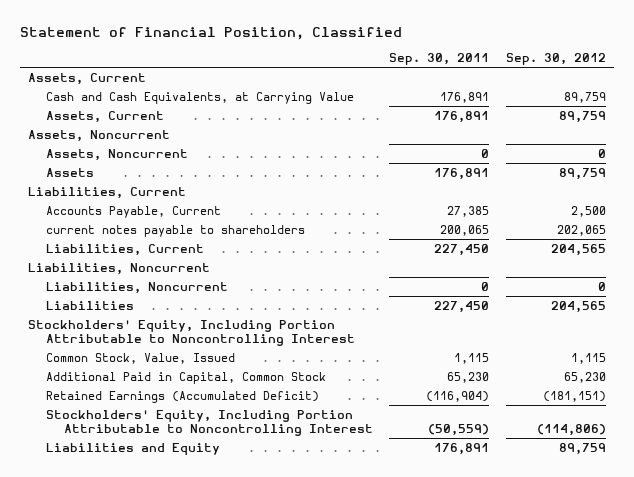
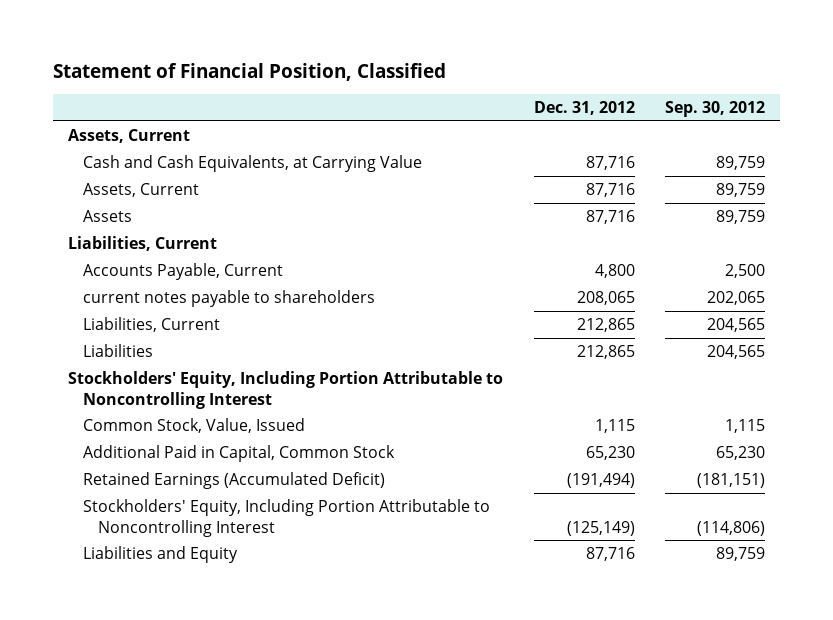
- | Sep. 30, 2011 | Sep. 30, 2012
+ | Dec. 31, 2012 | Sep. 30, 2012
- Assets, Noncurrent
- Assets, Noncurrent | 0 | 0
- Liabilities, Noncurrent
- Liabilities, Noncurrent | 0 | 0

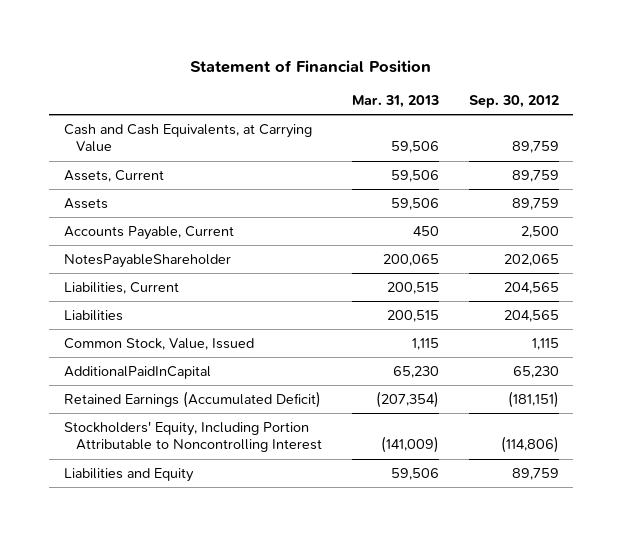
- Statement of Financial Position, Classified
+ Statement of Financial Position
- | Dec. 31, 2012 | Sep. 30, 2012
+ | Mar. 31, 2013 | Sep. 30, 2012
- Assets, Current
- Liabilities, Current
- current notes payable to shareholders | 208,065 | 202,065
+ NotesPayableShareholder | 200,065 | 202,065
- Stockholders' Equity, Including Portion Attributable to Noncontrolling Interest
- Additional Paid in Capital, Common Stock | 65,230 | 65,230
+ AdditionalPaidInCapital | 65,230 | 65,230

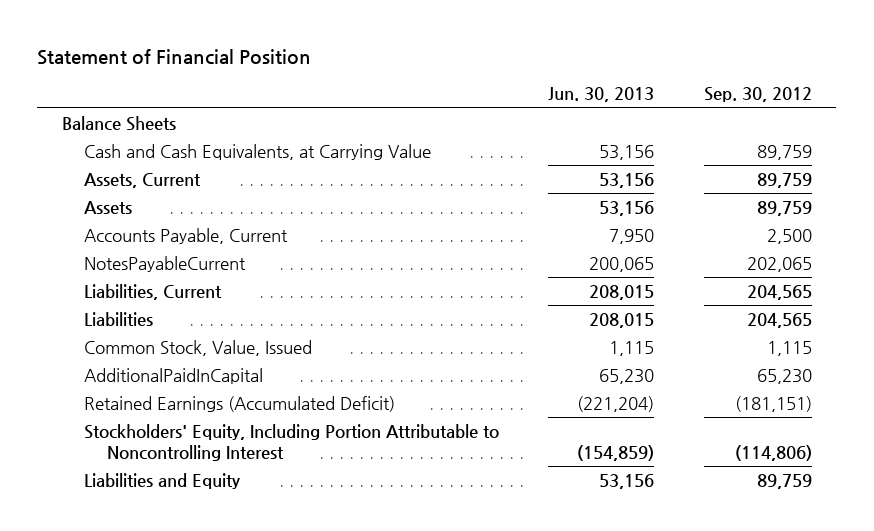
- | Mar. 31, 2013 | Sep. 30, 2012
+ | Jun. 30, 2013 | Sep. 30, 2012
+ Balance Sheets
- NotesPayableShareholder | 200,065 | 202,065
+ NotesPayableCurrent | 200,065 | 202,065

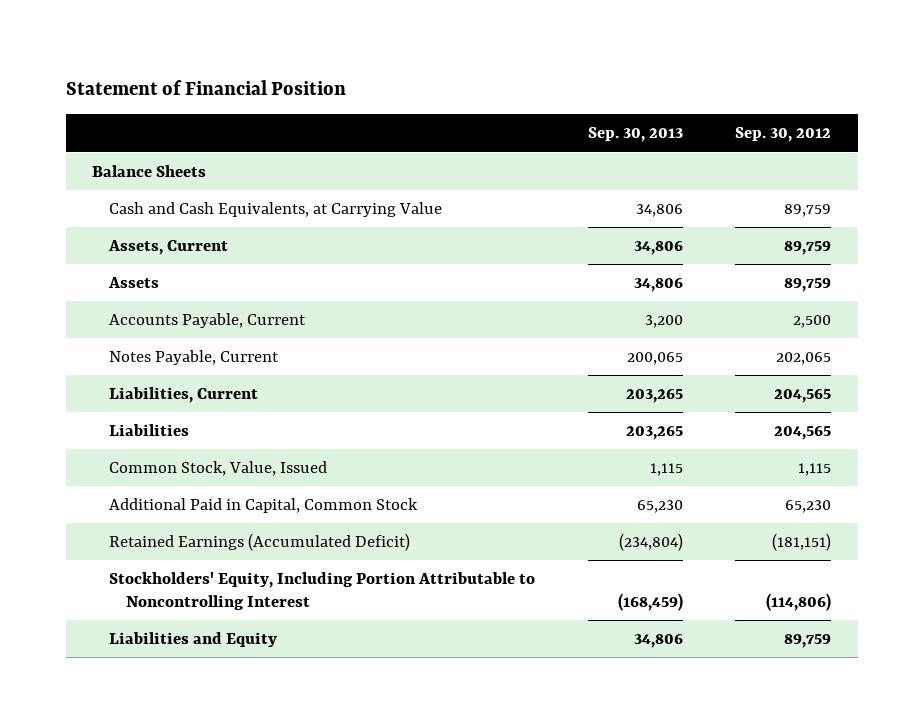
- | Jun. 30, 2013 | Sep. 30, 2012
+ | Sep. 30, 2013 | Sep. 30, 2012
- NotesPayableCurrent | 200,065 | 202,065
+ Notes Payable, Current | 200,065 | 202,065
- AdditionalPaidInCapital | 65,230 | 65,230
+ Additional Paid in Capital, Common Stock | 65,230 | 65,230

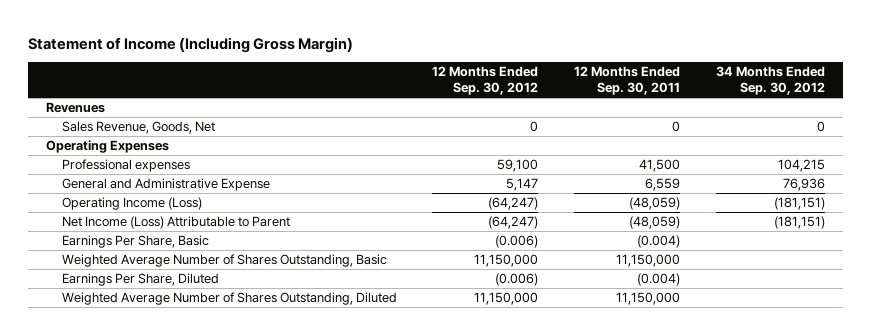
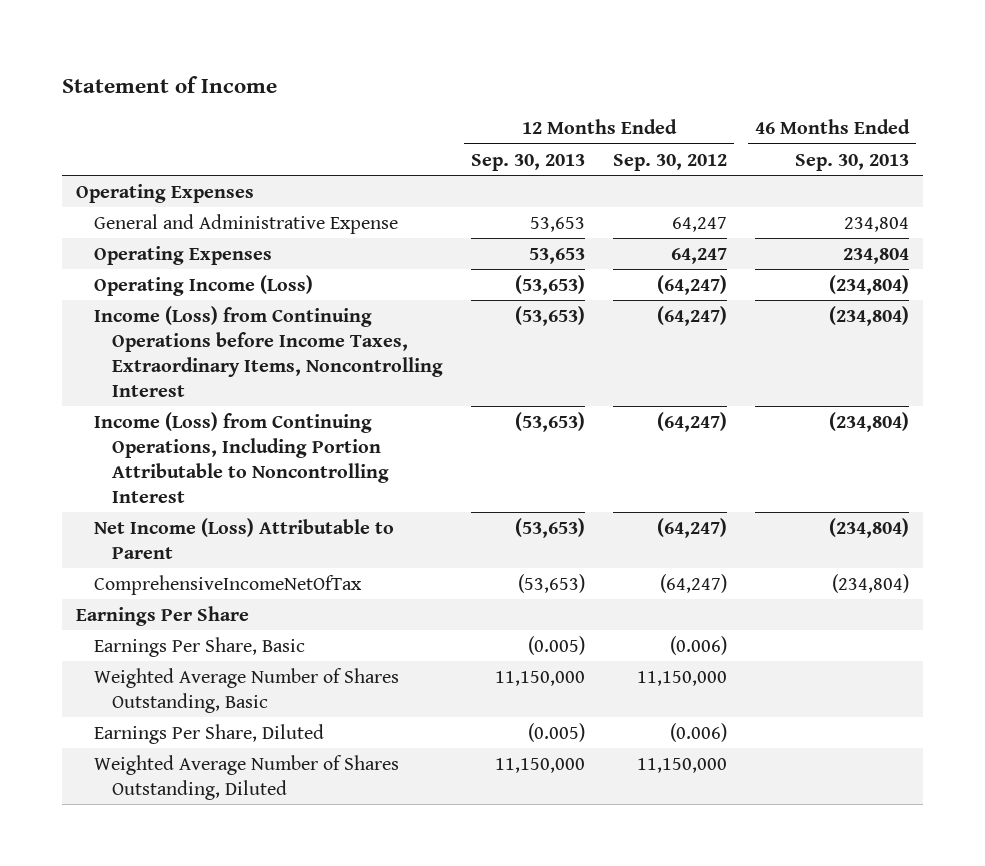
- Statement of Income (Including Gross Margin)
+ Statement of Income
- | 12 Months Ended Sep. 30, 2012 | 12 Months Ended Sep. 30, 2011 | 34 Months Ended Sep. 30, 2012
+ | 12 Months Ended Sep. 30, 2013 | 12 Months Ended Sep. 30, 2012 | 46 Months Ended Sep. 30, 2013
- Revenues
- Sales Revenue, Goods, Net | 0 | 0 | 0
- Professional expenses | 59,100 | 41,500 | 104,215
- General and Administrative Expense | 5,147 | 6,559 | 76,936
+ General and Administrative Expense | 53,653 | 64,247 | 234,804
+ Operating Expenses | 53,653 | 64,247 | 234,804
+ Income (Loss) from Continuing Operations before Income Taxes, Extraordinary Items, Noncontrolling Interest | (53,653) | (64,247) | (234,804)
+ Income (Loss) from Continuing Operations, Including Portion Attributable to Noncontrolling Interest | (53,653) | (64,247) | (234,804)
+ ComprehensiveIncomeNetOfTax | (53,653) | (64,247) | (234,804)
+ Earnings Per Share

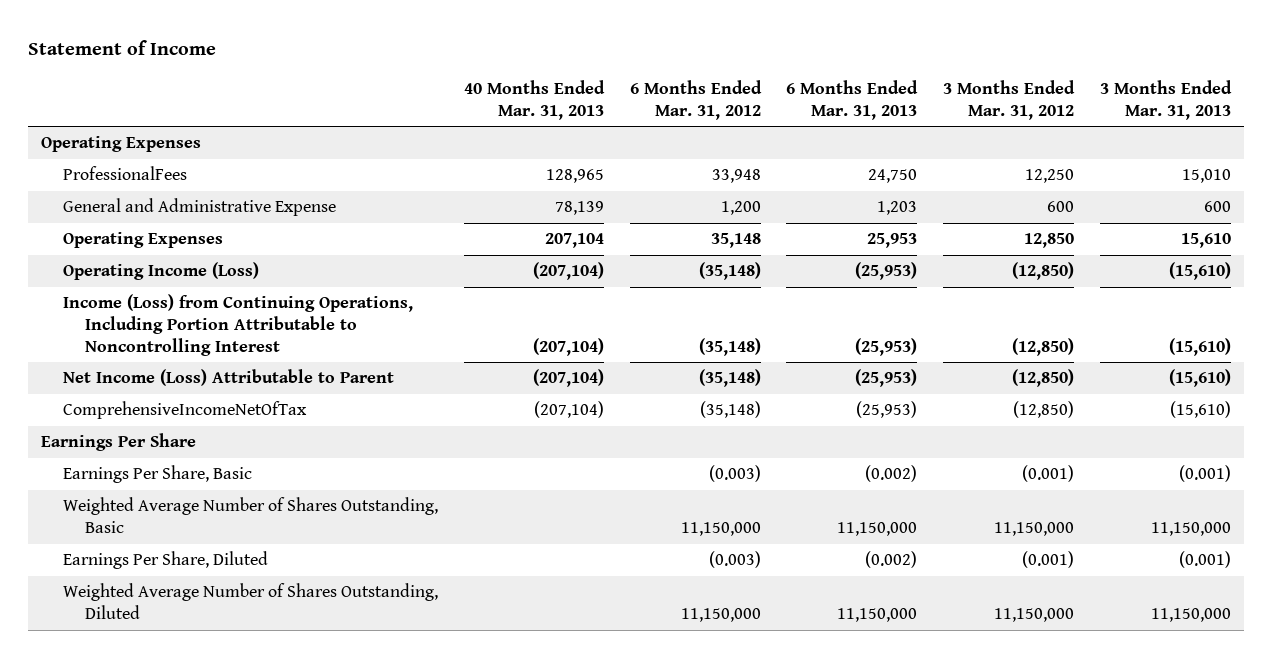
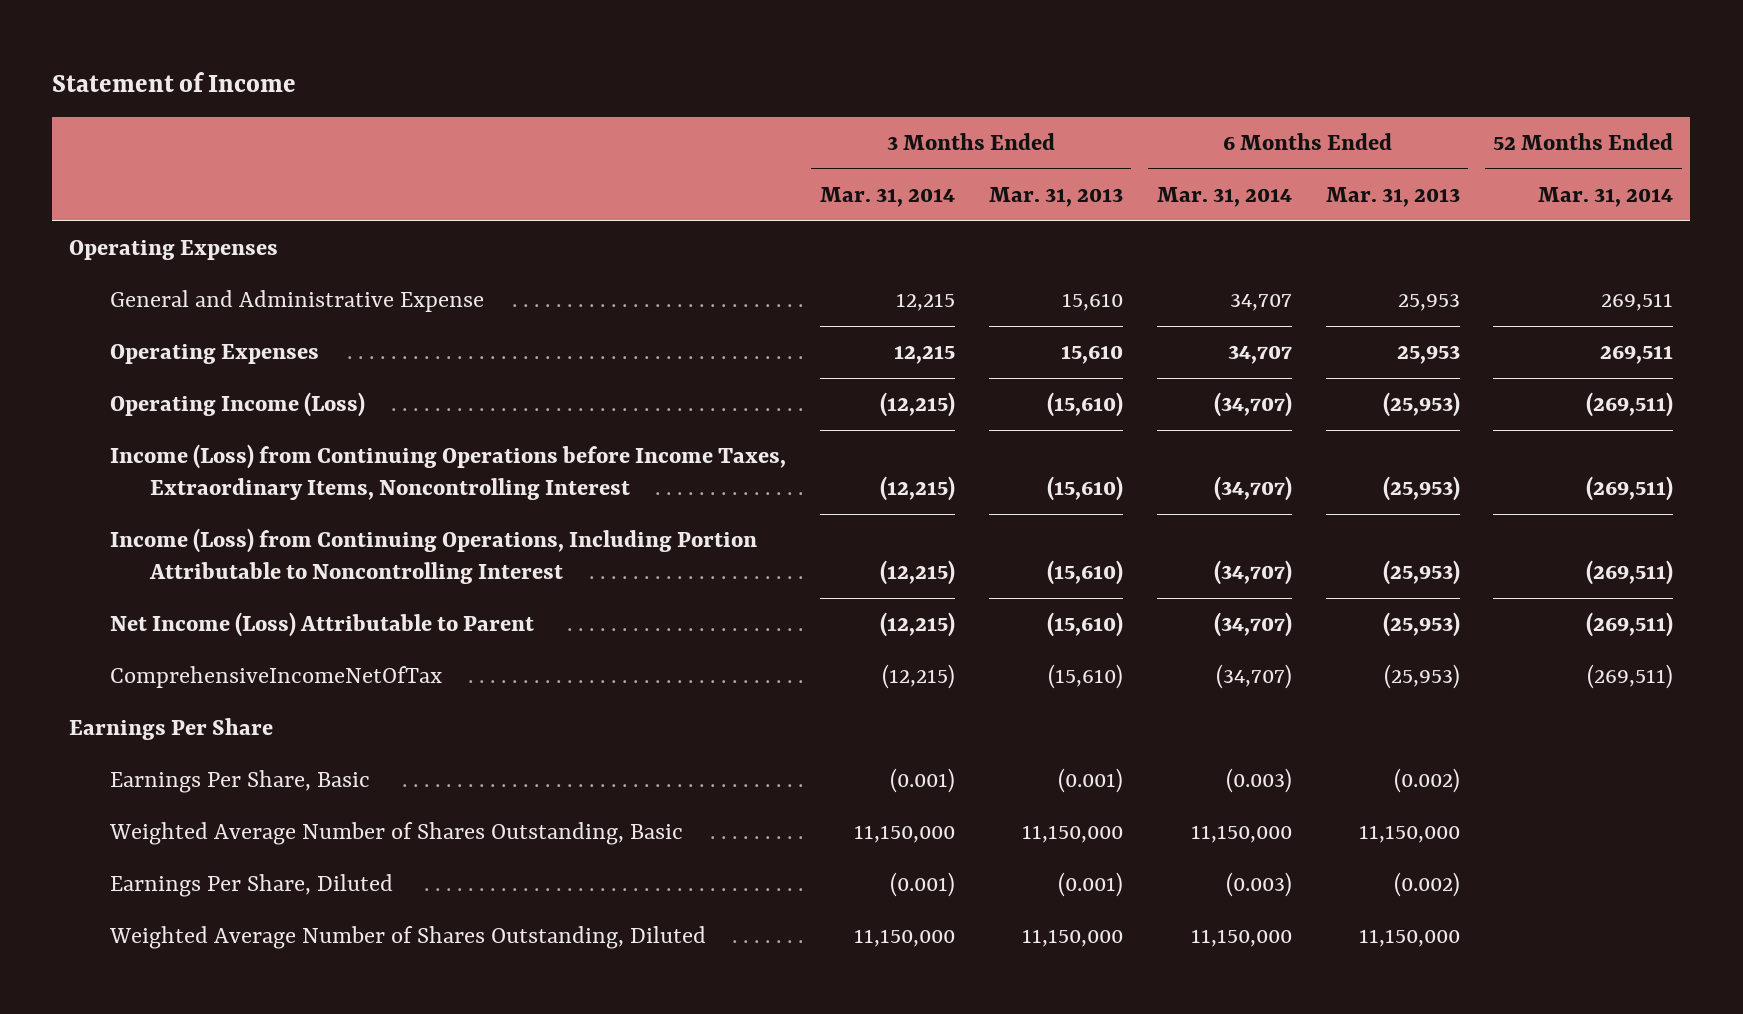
- | 40 Months Ended Mar. 31, 2013 | 6 Months Ended Mar. 31, 2012 | 6 Months Ended Mar. 31, 2013 | 3 Months Ended Mar. 31, 2012 | 3 Months Ended Mar. 31, 2013
+ | 3 Months Ended Mar. 31, 2014 | 3 Months Ended Mar. 31, 2013 | 6 Months Ended Mar. 31, 2014 | 6 Months Ended Mar. 31, 2013 | 52 Months Ended Mar. 31, 2014
- ProfessionalFees | 128,965 | 33,948 | 24,750 | 12,250 | 15,010
- General and Administrative Expense | 78,139 | 1,200 | 1,203 | 600 | 600
+ General and Administrative Expense | 12,215 | 15,610 | 34,707 | 25,953 | 269,511
+ Income (Loss) from Continuing Operations before Income Taxes, Extraordinary Items, Noncontrolling Interest | (12,215) | (15,610) | (34,707) | (25,953) | (269,511)

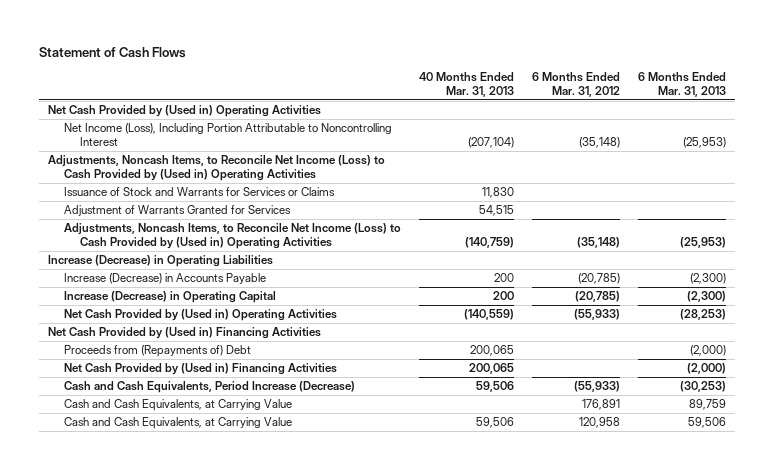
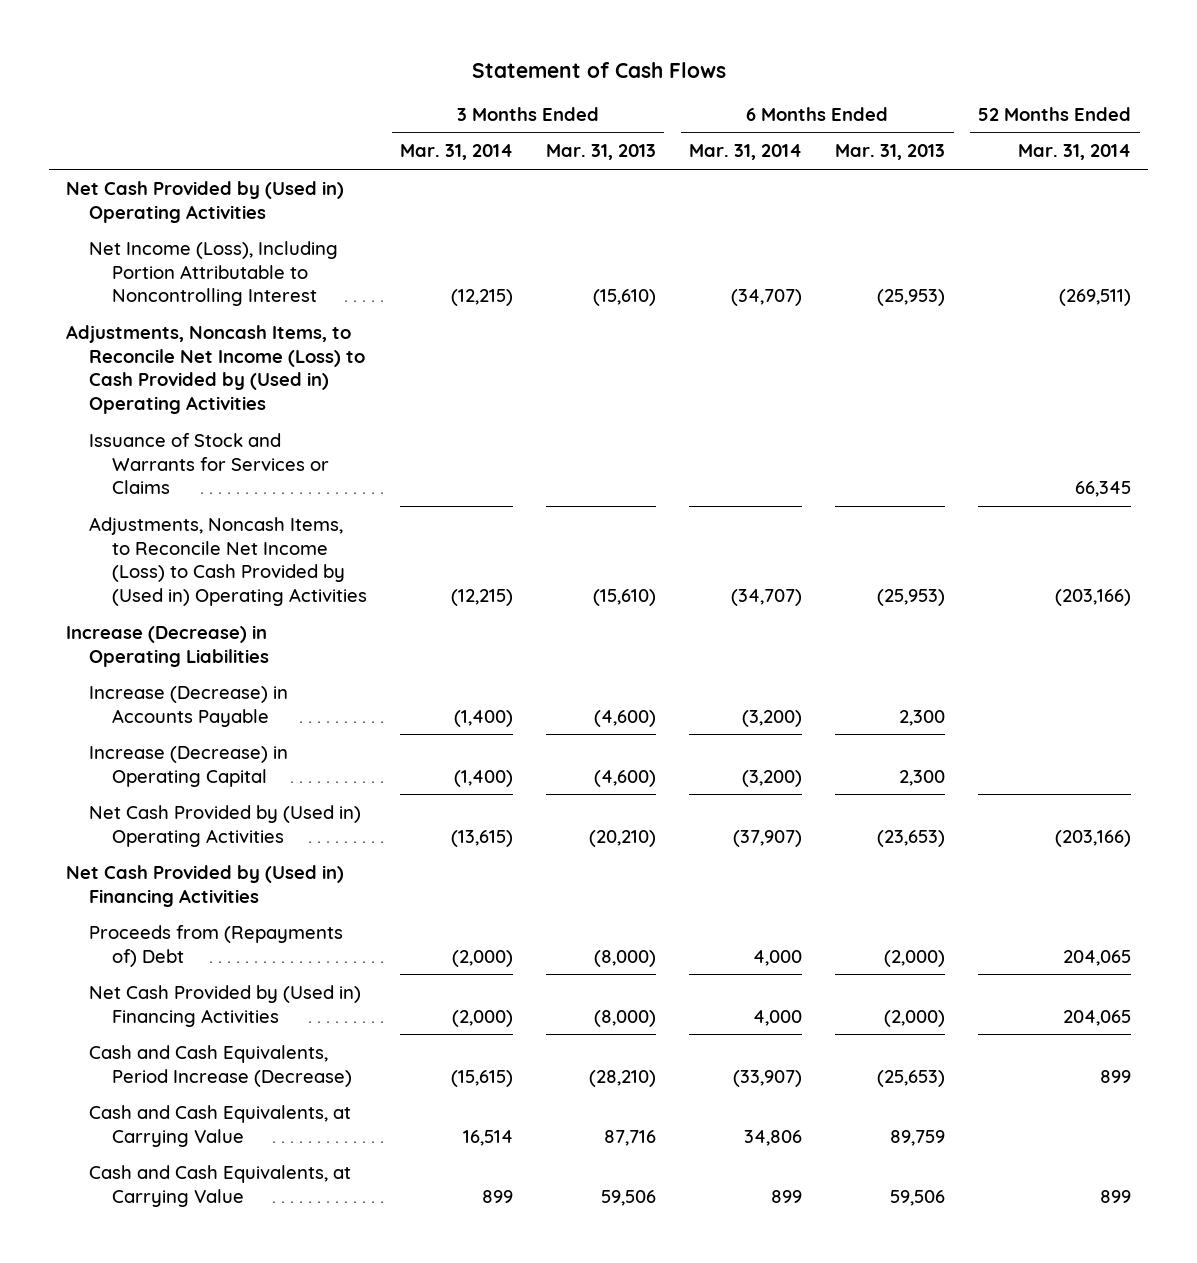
- | 40 Months Ended Mar. 31, 2013 | 6 Months Ended Mar. 31, 2012 | 6 Months Ended Mar. 31, 2013
+ | 3 Months Ended Mar. 31, 2014 | 3 Months Ended Mar. 31, 2013 | 6 Months Ended Mar. 31, 2014 | 6 Months Ended Mar. 31, 2013 | 52 Months Ended Mar. 31, 2014
- Adjustment of Warrants Granted for Services | 54,515 | |
- Increase (Decrease) in Accounts Payable | 200 | (20,785) | (2,300)
- Increase (Decrease) in Operating Capital | 200 | (20,785) | (2,300)
- Net Cash Provided by (Used in) Operating Activities | (140,559) | (55,933) | (28,253)
+ Increase (Decrease) in Accounts Payable | (1,400) | (4,600) | (3,200) | 2,300 |
+ Increase (Decrease) in Operating Capital | (1,400) | (4,600) | (3,200) | 2,300 |
+ Net Cash Provided by (Used in) Operating Activities | (13,615) | (20,210) | (37,907) | (23,653) | (203,166)
- Cash and Cash Equivalents, Period Increase (Decrease) | 59,506 | (55,933) | (30,253)
+ Cash and Cash Equivalents, Period Increase (Decrease) | (15,615) | (28,210) | (33,907) | (25,653) | 899

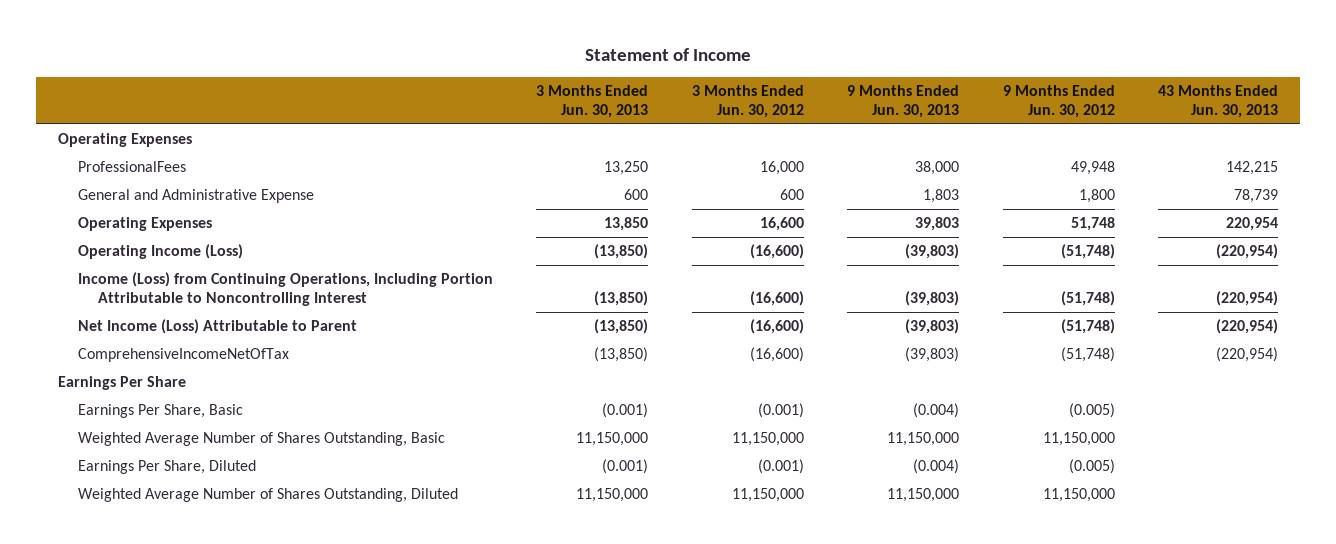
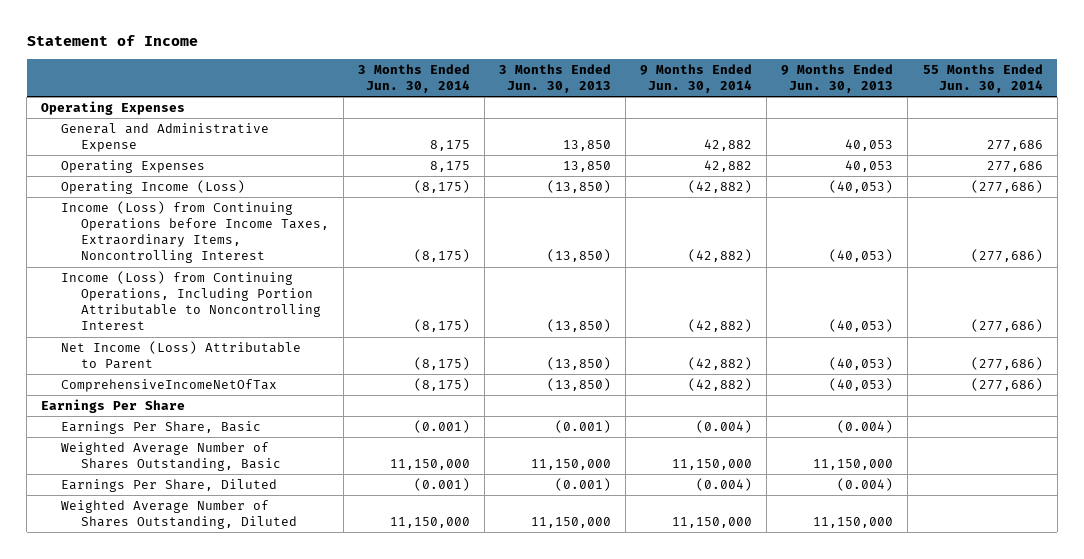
- | 3 Months Ended Jun. 30, 2013 | 3 Months Ended Jun. 30, 2012 | 9 Months Ended Jun. 30, 2013 | 9 Months Ended Jun. 30, 2012 | 43 Months Ended Jun. 30, 2013
+ | 3 Months Ended Jun. 30, 2014 | 3 Months Ended Jun. 30, 2013 | 9 Months Ended Jun. 30, 2014 | 9 Months Ended Jun. 30, 2013 | 55 Months Ended Jun. 30, 2014
- ProfessionalFees | 13,250 | 16,000 | 38,000 | 49,948 | 142,215
- General and Administrative Expense | 600 | 600 | 1,803 | 1,800 | 78,739
- Operating Expenses | 13,850 | 16,600 | 39,803 | 51,748 | 220,954
- Operating Income (Loss) | (13,850) | (16,600) | (39,803) | (51,748) | (220,954)
- Income (Loss) from Continuing Operations, Including Portion Attributable to Noncontrolling Interest | (13,850) | (16,600) | (39,803) | (51,748) | (220,954)
- Net Income (Loss) Attributable to Parent | (13,850) | (16,600) | (39,803) | (51,748) | (220,954)
- ComprehensiveIncomeNetOfTax | (13,850) | (16,600) | (39,803) | (51,748) | (220,954)
+ General and Administrative Expense | 8,175 | 13,850 | 42,882 | 40,053 | 277,686
+ Operating Expenses | 8,175 | 13,850 | 42,882 | 40,053 | 277,686
+ Operating Income (Loss) | (8,175) | (13,850) | (42,882) | (40,053) | (277,686)
+ Income (Loss) from Continuing Operations before Income Taxes, Extraordinary Items, Noncontrolling Interest | (8,175) | (13,850) | (42,882) | (40,053) | (277,686)
+ Income (Loss) from Continuing Operations, Including Portion Attributable to Noncontrolling Interest | (8,175) | (13,850) | (42,882) | (40,053) | (277,686)
+ Net Income (Loss) Attributable to Parent | (8,175) | (13,850) | (42,882) | (40,053) | (277,686)
+ ComprehensiveIncomeNetOfTax | (8,175) | (13,850) | (42,882) | (40,053) | (277,686)

